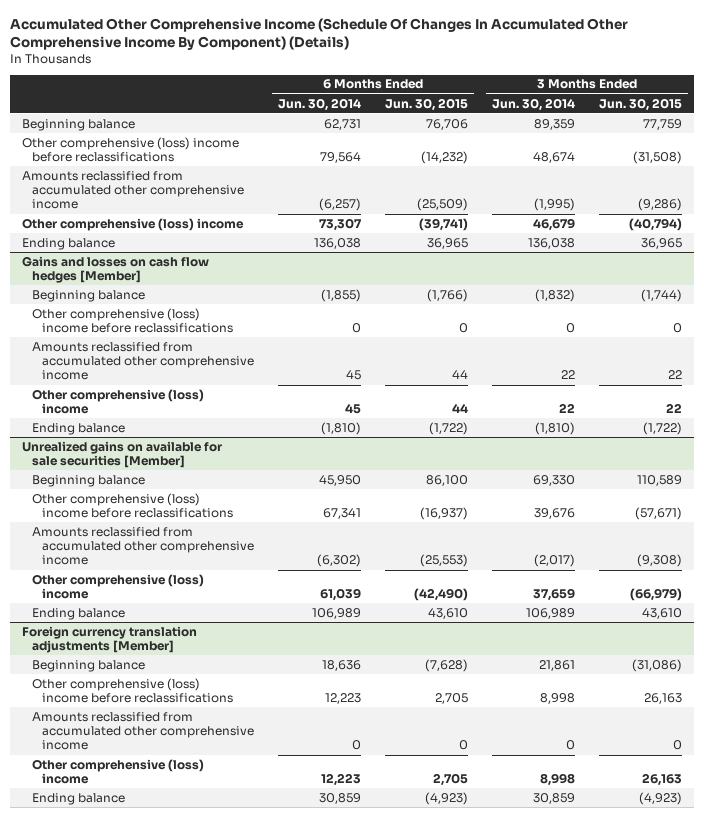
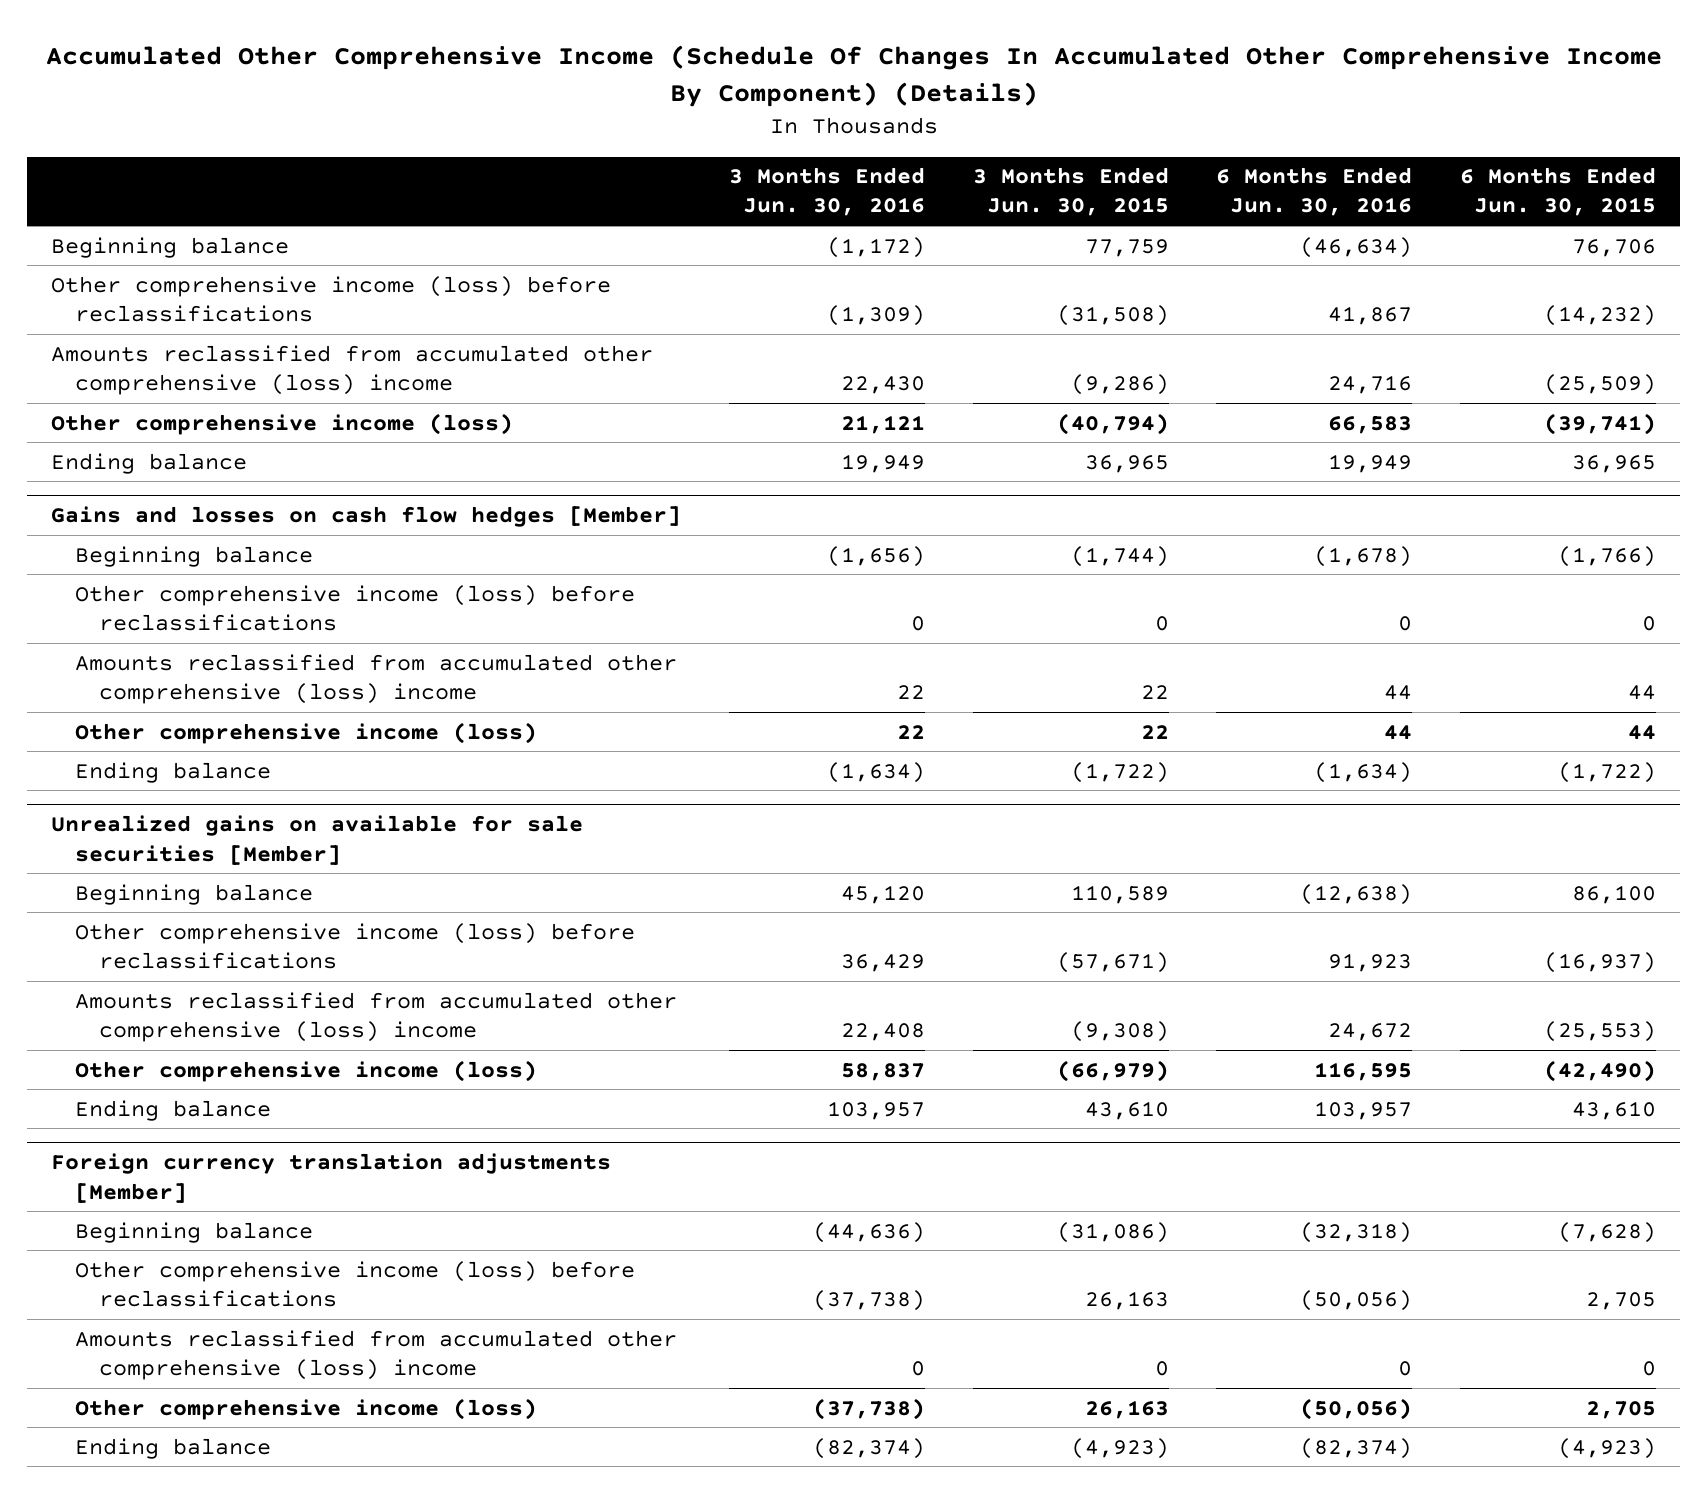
- | 6 Months Ended Jun. 30, 2014 | 6 Months Ended Jun. 30, 2015 | 3 Months Ended Jun. 30, 2014 | 3 Months Ended Jun. 30, 2015
+ | 3 Months Ended Jun. 30, 2016 | 3 Months Ended Jun. 30, 2015 | 6 Months Ended Jun. 30, 2016 | 6 Months Ended Jun. 30, 2015
- Other comprehensive (loss) income before reclassifications | 79,564 | (14,232) | 48,674 | (31,508)
- Amounts reclassified from accumulated other comprehensive income | (6,257) | (25,509) | (1,995) | (9,286)
- Other comprehensive (loss) income | 73,307 | (39,741) | 46,679 | (40,794)
+ Other comprehensive income (loss) before reclassifications | (1,309) | (31,508) | 41,867 | (14,232)
+ Amounts reclassified from accumulated other comprehensive (loss) income | 22,430 | (9,286) | 24,716 | (25,509)
+ Other comprehensive income (loss) | 21,121 | (40,794) | 66,583 | (39,741)
@ Gains and losses on cash flow hedges [Member]
- Other comprehensive (loss) income before reclassifications | 0 | 0 | 0 | 0
- Amounts reclassified from accumulated other comprehensive income | 45 | 44 | 22 | 22
- Other comprehensive (loss) income | 45 | 44 | 22 | 22
+ Other comprehensive income (loss) before reclassifications | 0 | 0 | 0 | 0
+ Amounts reclassified from accumulated other comprehensive (loss) income | 22 | 22 | 44 | 44
+ Other comprehensive income (loss) | 22 | 22 | 44 | 44
@ Unrealized gains on available for sale securities [Member]
- Other comprehensive (loss) income before reclassifications | 67,341 | (16,937) | 39,676 | (57,671)
- Amounts reclassified from accumulated other comprehensive income | (6,302) | (25,553) | (2,017) | (9,308)
- Other comprehensive (loss) income | 61,039 | (42,490) | 37,659 | (66,979)
+ Other comprehensive income (loss) before reclassifications | 36,429 | (57,671) | 91,923 | (16,937)
+ Amounts reclassified from accumulated other comprehensive (loss) income | 22,408 | (9,308) | 24,672 | (25,553)
+ Other comprehensive income (loss) | 58,837 | (66,979) | 116,595 | (42,490)
@ Foreign currency translation adjustments [Member]
- Other comprehensive (loss) income before reclassifications | 12,223 | 2,705 | 8,998 | 26,163
- Amounts reclassified from accumulated other comprehensive income | 0 | 0 | 0 | 0
- Other comprehensive (loss) income | 12,223 | 2,705 | 8,998 | 26,163
+ Other comprehensive income (loss) before reclassifications | (37,738) | 26,163 | (50,056) | 2,705
+ Amounts reclassified from accumulated other comprehensive (loss) income | 0 | 0 | 0 | 0
+ Other comprehensive income (loss) | (37,738) | 26,163 | (50,056) | 2,705

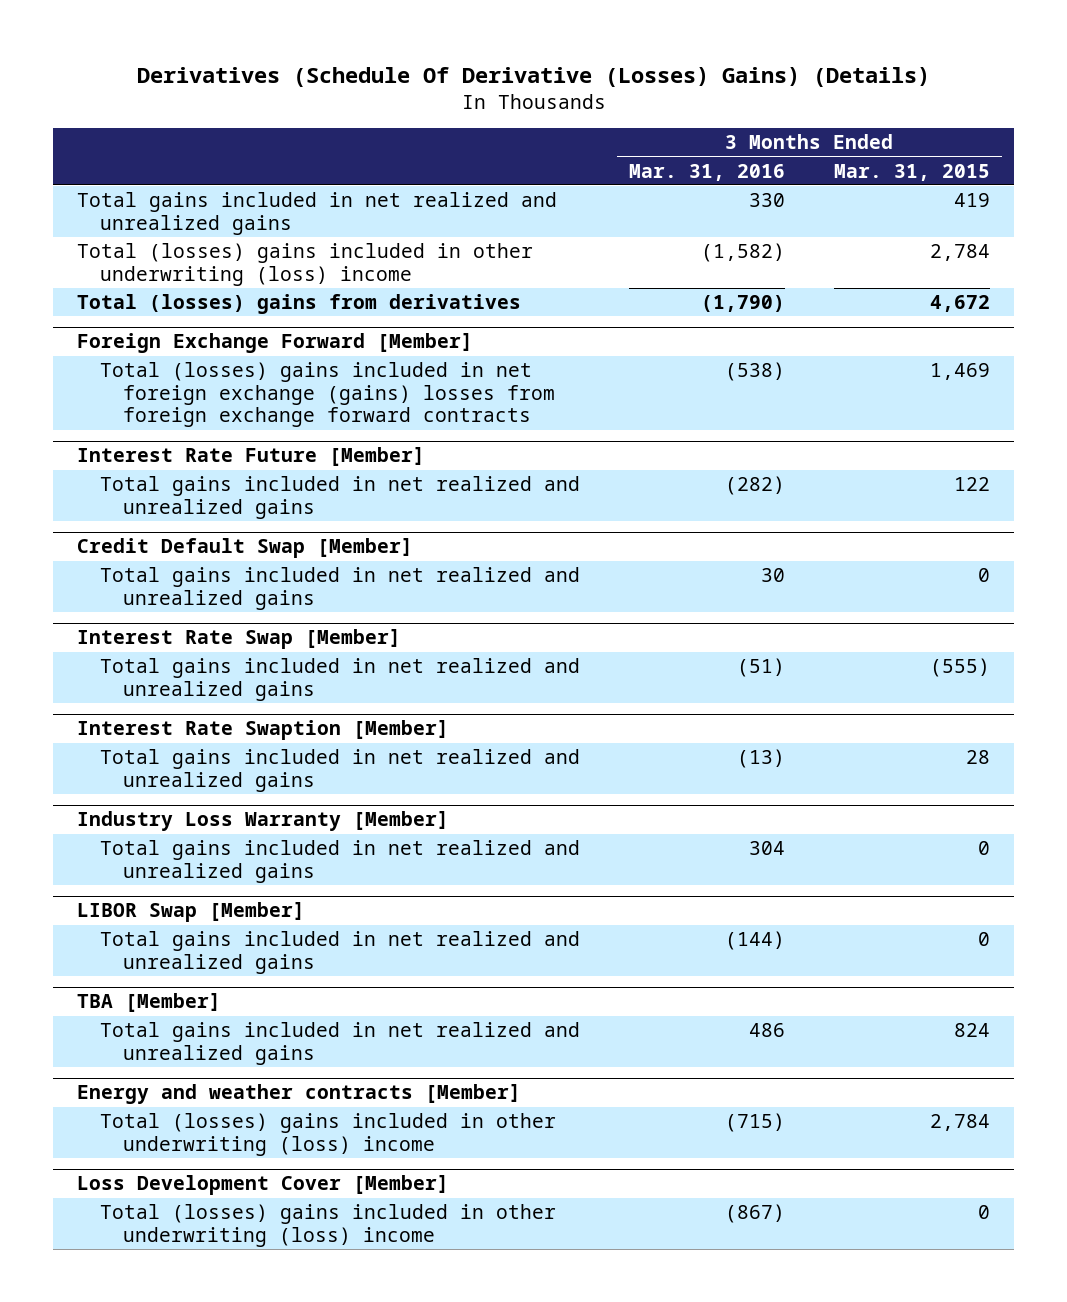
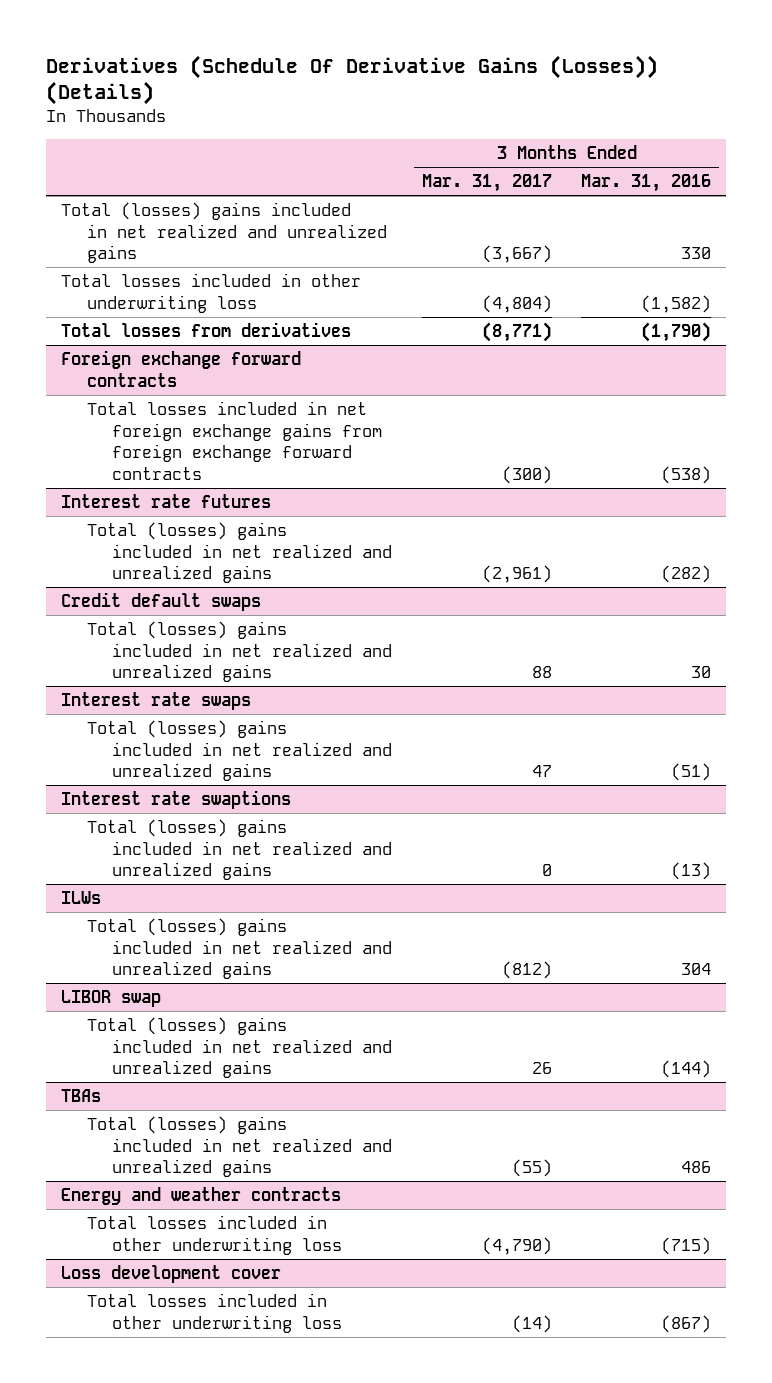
- Derivatives (Schedule Of Derivative (Losses) Gains) (Details)
+ Derivatives (Schedule Of Derivative Gains (Losses)) (Details)
- | 3 Months Ended Mar. 31, 2016 | 3 Months Ended Mar. 31, 2015
+ | 3 Months Ended Mar. 31, 2017 | 3 Months Ended Mar. 31, 2016
- Total gains included in net realized and unrealized gains | 330 | 419
- Total (losses) gains included in other underwriting (loss) income | (1,582) | 2,784
- Total (losses) gains from derivatives | (1,790) | 4,672
- Foreign Exchange Forward [Member]
- Total (losses) gains included in net foreign exchange (gains) losses from foreign exchange forward contracts | (538) | 1,469
- Interest Rate Future [Member]
- Total gains included in net realized and unrealized gains | (282) | 122
- Credit Default Swap [Member]
- Total gains included in net realized and unrealized gains | 30 | 0
- Interest Rate Swap [Member]
- Total gains included in net realized and unrealized gains | (51) | (555)
- Interest Rate Swaption [Member]
- Total gains included in net realized and unrealized gains | (13) | 28
- Industry Loss Warranty [Member]
- Total gains included in net realized and unrealized gains | 304 | 0
- LIBOR Swap [Member]
- Total gains included in net realized and unrealized gains | (144) | 0
- TBA [Member]
- Total gains included in net realized and unrealized gains | 486 | 824
- Energy and weather contracts [Member]
- Total (losses) gains included in other underwriting (loss) income | (715) | 2,784
- Loss Development Cover [Member]
- Total (losses) gains included in other underwriting (loss) income | (867) | 0
+ Total (losses) gains included in net realized and unrealized gains | (3,667) | 330
+ Total losses included in other underwriting loss | (4,804) | (1,582)
+ Total losses from derivatives | (8,771) | (1,790)
+ Foreign exchange forward contracts
+ Total losses included in net foreign exchange gains from foreign exchange forward contracts | (300) | (538)
+ Interest rate futures
+ Total (losses) gains included in net realized and unrealized gains | (2,961) | (282)
+ Credit default swaps
+ Total (losses) gains included in net realized and unrealized gains | 88 | 30
+ Interest rate swaps
+ Total (losses) gains included in net realized and unrealized gains | 47 | (51)
+ Interest rate swaptions
+ Total (losses) gains included in net realized and unrealized gains | 0 | (13)
+ ILWs
+ Total (losses) gains included in net realized and unrealized gains | (812) | 304
+ LIBOR swap
+ Total (losses) gains included in net realized and unrealized gains | 26 | (144)
+ TBAs
+ Total (losses) gains included in net realized and unrealized gains | (55) | 486
+ Energy and weather contracts
+ Total losses included in other underwriting loss | (4,790) | (715)
+ Loss development cover
+ Total losses included in other underwriting loss | (14) | (867)

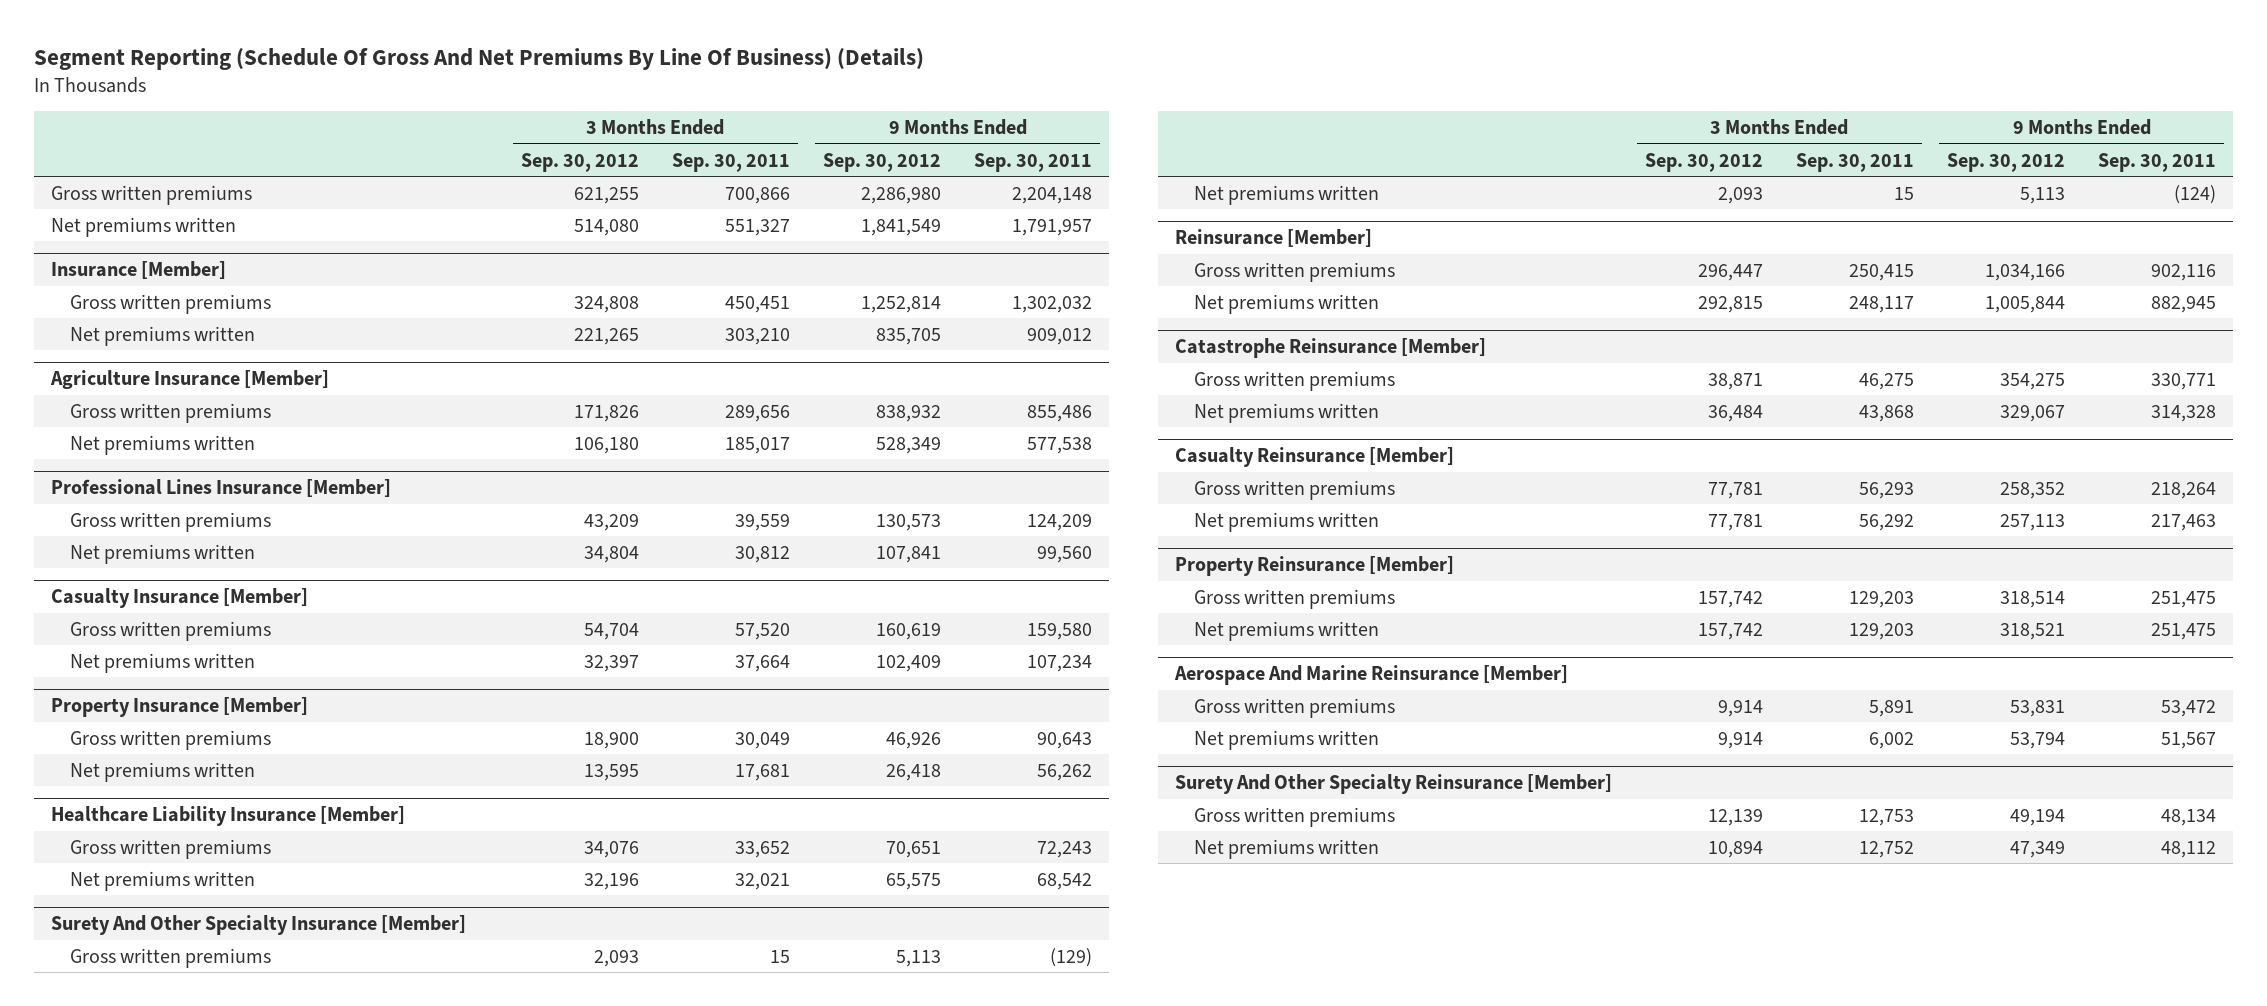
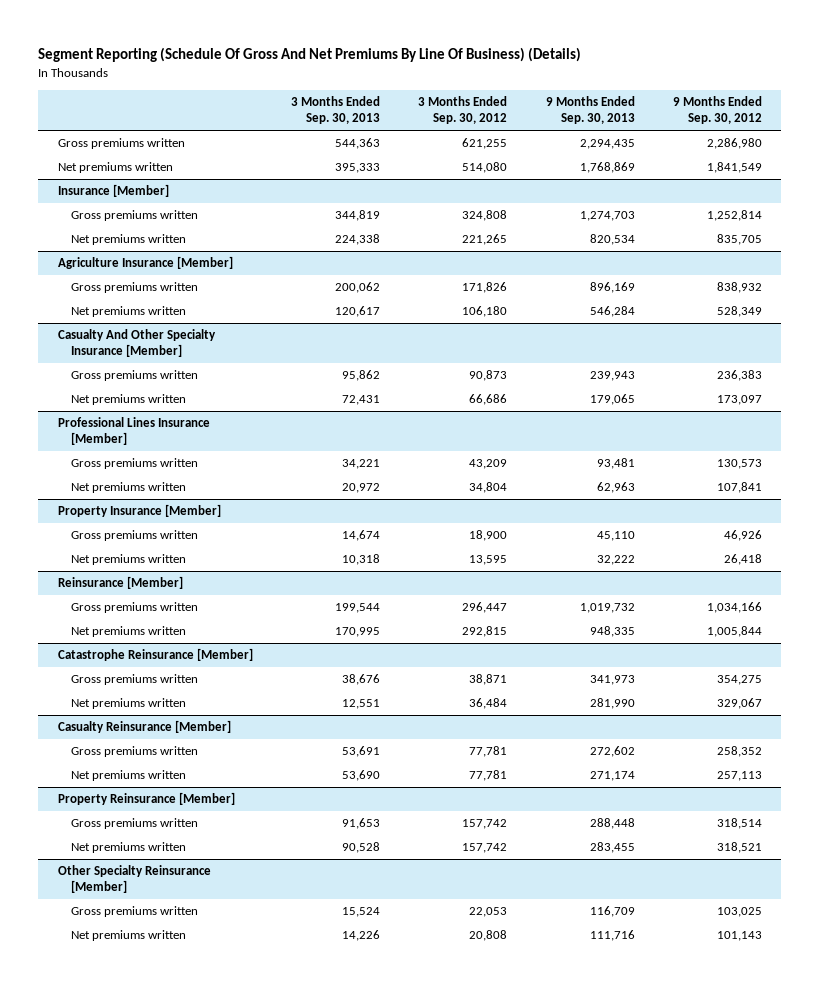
- | 3 Months Ended Sep. 30, 2012 | 3 Months Ended Sep. 30, 2011 | 9 Months Ended Sep. 30, 2012 | 9 Months Ended Sep. 30, 2011
+ | 3 Months Ended Sep. 30, 2013 | 3 Months Ended Sep. 30, 2012 | 9 Months Ended Sep. 30, 2013 | 9 Months Ended Sep. 30, 2012
- Gross written premiums | 621,255 | 700,866 | 2,286,980 | 2,204,148
+ Gross premiums written | 544,363 | 621,255 | 2,294,435 | 2,286,980
@ Insurance [Member]
- Gross written premiums | 324,808 | 450,451 | 1,252,814 | 1,302,032
+ Gross premiums written | 344,819 | 324,808 | 1,274,703 | 1,252,814
@ Agriculture Insurance [Member]
- Gross written premiums | 171,826 | 289,656 | 838,932 | 855,486
+ Gross premiums written | 200,062 | 171,826 | 896,169 | 838,932
+ Casualty And Other Specialty Insurance [Member]
+ Gross premiums written | 95,862 | 90,873 | 239,943 | 236,383
+ Net premiums written | 72,431 | 66,686 | 179,065 | 173,097
@ Professional Lines Insurance [Member]
- Gross written premiums | 43,209 | 39,559 | 130,573 | 124,209
+ Gross premiums written | 34,221 | 43,209 | 93,481 | 130,573
- Casualty Insurance [Member]
- Gross written premiums | 54,704 | 57,520 | 160,619 | 159,580
- Net premiums written | 32,397 | 37,664 | 102,409 | 107,234
@ Property Insurance [Member]
- Gross written premiums | 18,900 | 30,049 | 46,926 | 90,643
+ Gross premiums written | 14,674 | 18,900 | 45,110 | 46,926
- Healthcare Liability Insurance [Member]
- Gross written premiums | 34,076 | 33,652 | 70,651 | 72,243
- Net premiums written | 32,196 | 32,021 | 65,575 | 68,542
- Surety And Other Specialty Insurance [Member]
- Gross written premiums | 2,093 | 15 | 5,113 | (129)
- Net premiums written | 2,093 | 15 | 5,113 | (124)
@ Reinsurance [Member]
- Gross written premiums | 296,447 | 250,415 | 1,034,166 | 902,116
+ Gross premiums written | 199,544 | 296,447 | 1,019,732 | 1,034,166
@ Catastrophe Reinsurance [Member]
- Gross written premiums | 38,871 | 46,275 | 354,275 | 330,771
+ Gross premiums written | 38,676 | 38,871 | 341,973 | 354,275
@ Casualty Reinsurance [Member]
- Gross written premiums | 77,781 | 56,293 | 258,352 | 218,264
+ Gross premiums written | 53,691 | 77,781 | 272,602 | 258,352
@ Property Reinsurance [Member]
- Gross written premiums | 157,742 | 129,203 | 318,514 | 251,475
+ Gross premiums written | 91,653 | 157,742 | 288,448 | 318,514
- Aerospace And Marine Reinsurance [Member]
- Gross written premiums | 9,914 | 5,891 | 53,831 | 53,472
- Net premiums written | 9,914 | 6,002 | 53,794 | 51,567
- Surety And Other Specialty Reinsurance [Member]
- Gross written premiums | 12,139 | 12,753 | 49,194 | 48,134
- Net premiums written | 10,894 | 12,752 | 47,349 | 48,112
+ Other Specialty Reinsurance [Member]
+ Gross premiums written | 15,524 | 22,053 | 116,709 | 103,025
+ Net premiums written | 14,226 | 20,808 | 111,716 | 101,143

